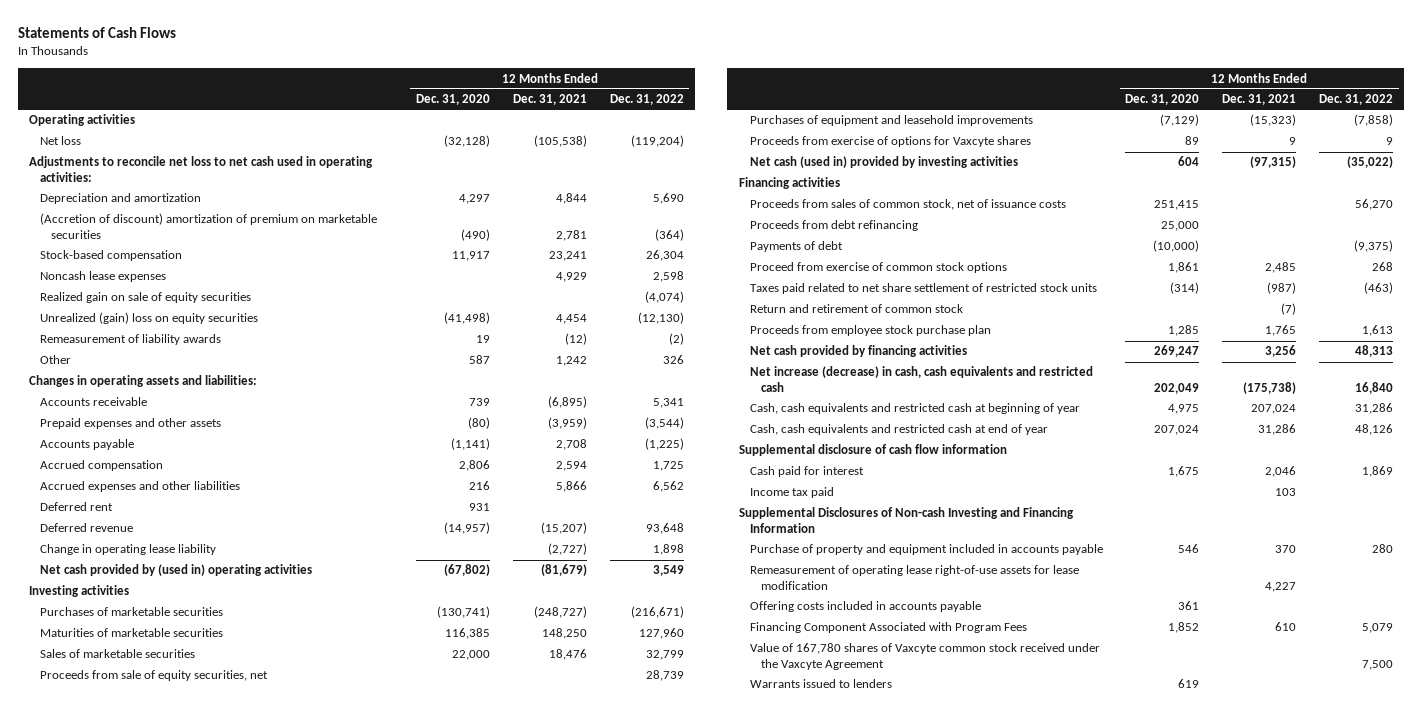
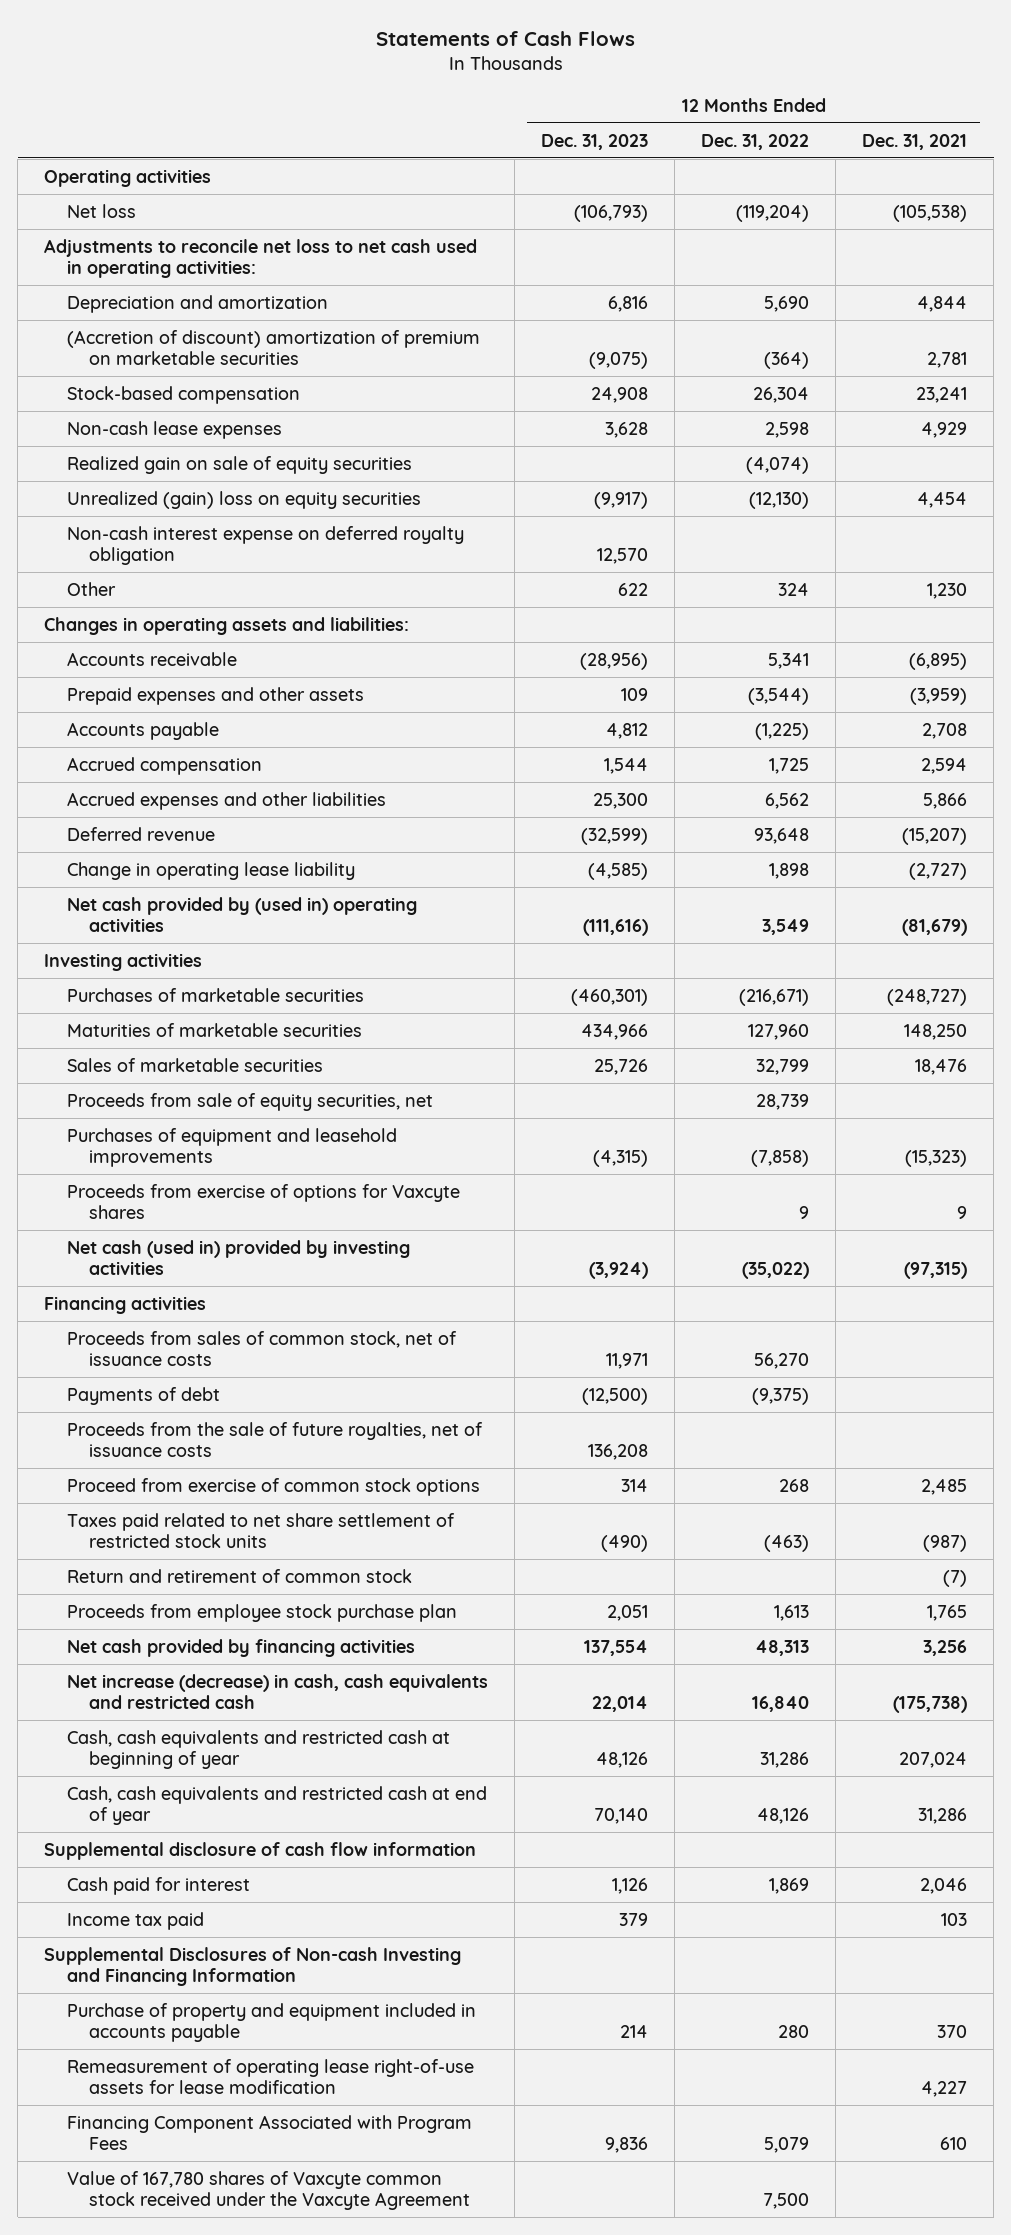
- | 12 Months Ended Dec. 31, 2020 | 12 Months Ended Dec. 31, 2021 | 12 Months Ended Dec. 31, 2022
+ | 12 Months Ended Dec. 31, 2023 | 12 Months Ended Dec. 31, 2022 | 12 Months Ended Dec. 31, 2021
- Noncash lease expenses | | 4,929 | 2,598
+ Non-cash lease expenses | 3,628 | 2,598 | 4,929
- Remeasurement of liability awards | 19 | (12) | (2)
- Other | 587 | 1,242 | 326
+ Non-cash interest expense on deferred royalty obligation | 12,570 | |
+ Other | 622 | 324 | 1,230
- Deferred rent | 931 | |
- Proceeds from debt refinancing | 25,000 | |
+ Proceeds from the sale of future royalties, net of issuance costs | 136,208 | |
- Offering costs included in accounts payable | 361 | |
- Warrants issued to lenders | 619 | |

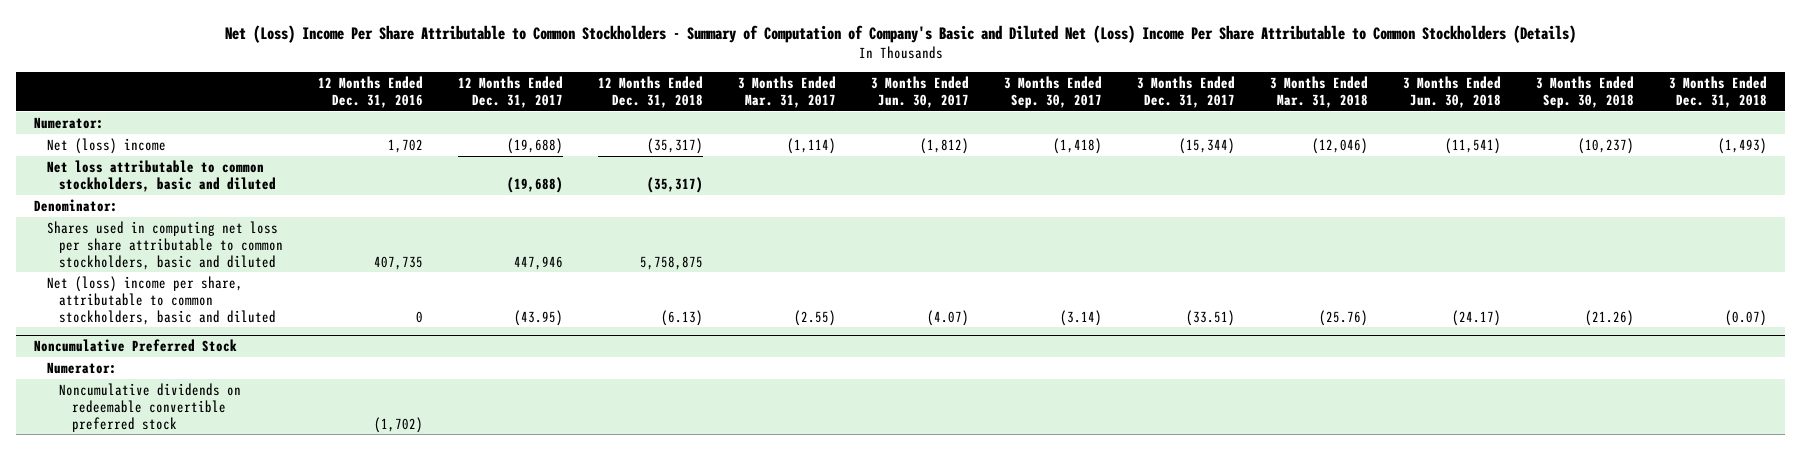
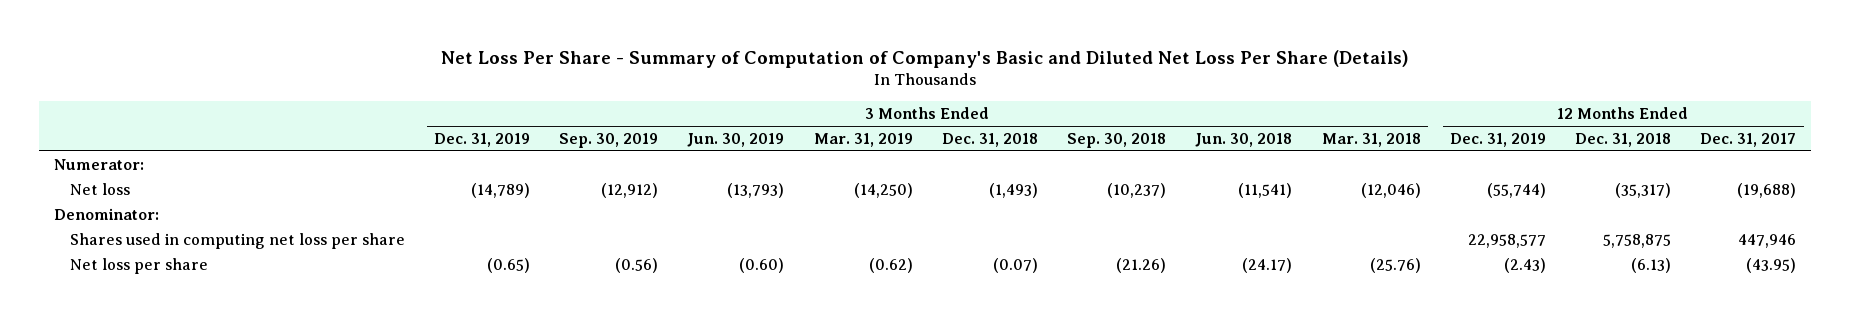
- Net (Loss) Income Per Share Attributable to Common Stockholders - Summary of Computation of Company's Basic and Diluted Net (Loss) Income Per Share Attributable to Common Stockholders (Details)
+ Net Loss Per Share - Summary of Computation of Company's Basic and Diluted Net Loss Per Share (Details)
- | 12 Months Ended Dec. 31, 2016 | 12 Months Ended Dec. 31, 2017 | 12 Months Ended Dec. 31, 2018 | 3 Months Ended Mar. 31, 2017 | 3 Months Ended Jun. 30, 2017 | 3 Months Ended Sep. 30, 2017 | 3 Months Ended Dec. 31, 2017 | 3 Months Ended Mar. 31, 2018 | 3 Months Ended Jun. 30, 2018 | 3 Months Ended Sep. 30, 2018 | 3 Months Ended Dec. 31, 2018
+ | 3 Months Ended Dec. 31, 2019 | 3 Months Ended Sep. 30, 2019 | 3 Months Ended Jun. 30, 2019 | 3 Months Ended Mar. 31, 2019 | 3 Months Ended Dec. 31, 2018 | 3 Months Ended Sep. 30, 2018 | 3 Months Ended Jun. 30, 2018 | 3 Months Ended Mar. 31, 2018 | 12 Months Ended Dec. 31, 2019 | 12 Months Ended Dec. 31, 2018 | 12 Months Ended Dec. 31, 2017
- Net (loss) income | 1,702 | (19,688) | (35,317) | (1,114) | (1,812) | (1,418) | (15,344) | (12,046) | (11,541) | (10,237) | (1,493)
- Net loss attributable to common stockholders, basic and diluted | | (19,688) | (35,317) | | | | | | | |
+ Net loss | (14,789) | (12,912) | (13,793) | (14,250) | (1,493) | (10,237) | (11,541) | (12,046) | (55,744) | (35,317) | (19,688)
- Shares used in computing net loss per share attributable to common stockholders, basic and diluted | 407,735 | 447,946 | 5,758,875 | | | | | | | |
- Net (loss) income per share, attributable to common stockholders, basic and diluted | 0 | (43.95) | (6.13) | (2.55) | (4.07) | (3.14) | (33.51) | (25.76) | (24.17) | (21.26) | (0.07)
- Noncumulative Preferred Stock
- Numerator:
- Noncumulative dividends on redeemable convertible preferred stock | (1,702) | | | | | | | | | |
+ Shares used in computing net loss per share | | | | | | | | | 22,958,577 | 5,758,875 | 447,946
+ Net loss per share | (0.65) | (0.56) | (0.60) | (0.62) | (0.07) | (21.26) | (24.17) | (25.76) | (2.43) | (6.13) | (43.95)

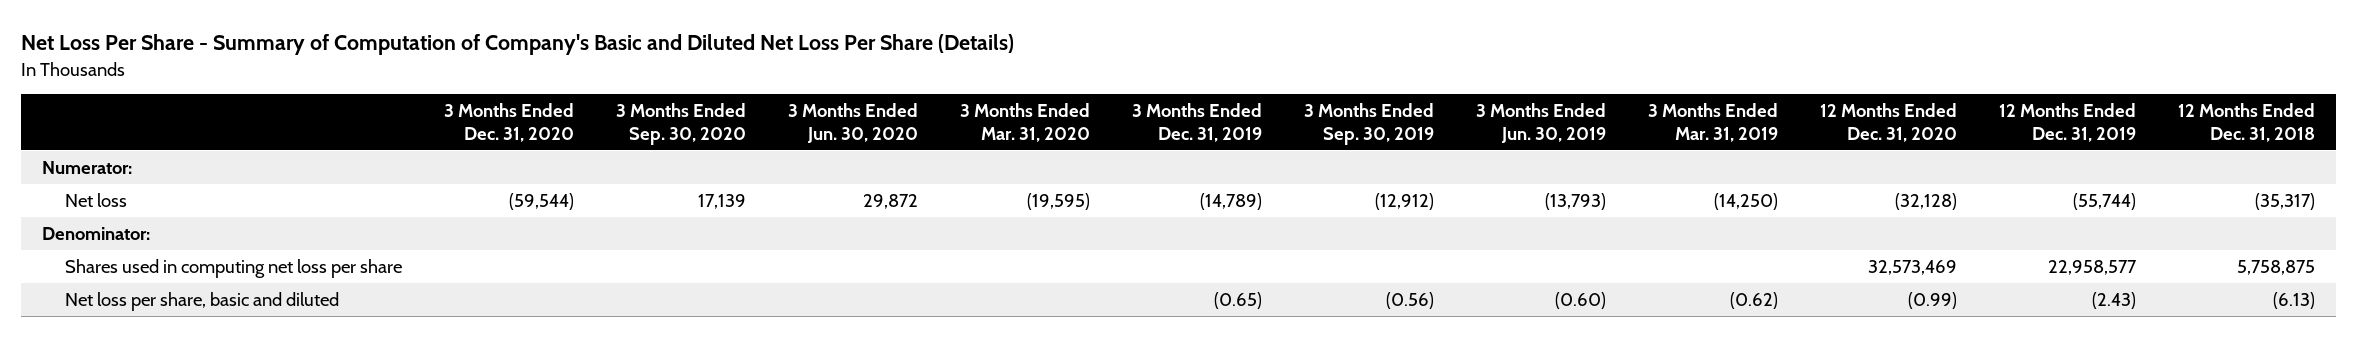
- | 3 Months Ended Dec. 31, 2019 | 3 Months Ended Sep. 30, 2019 | 3 Months Ended Jun. 30, 2019 | 3 Months Ended Mar. 31, 2019 | 3 Months Ended Dec. 31, 2018 | 3 Months Ended Sep. 30, 2018 | 3 Months Ended Jun. 30, 2018 | 3 Months Ended Mar. 31, 2018 | 12 Months Ended Dec. 31, 2019 | 12 Months Ended Dec. 31, 2018 | 12 Months Ended Dec. 31, 2017
+ | 3 Months Ended Dec. 31, 2020 | 3 Months Ended Sep. 30, 2020 | 3 Months Ended Jun. 30, 2020 | 3 Months Ended Mar. 31, 2020 | 3 Months Ended Dec. 31, 2019 | 3 Months Ended Sep. 30, 2019 | 3 Months Ended Jun. 30, 2019 | 3 Months Ended Mar. 31, 2019 | 12 Months Ended Dec. 31, 2020 | 12 Months Ended Dec. 31, 2019 | 12 Months Ended Dec. 31, 2018
- Net loss per share | (0.65) | (0.56) | (0.60) | (0.62) | (0.07) | (21.26) | (24.17) | (25.76) | (2.43) | (6.13) | (43.95)
+ Net loss per share, basic and diluted | | | | | (0.65) | (0.56) | (0.60) | (0.62) | (0.99) | (2.43) | (6.13)

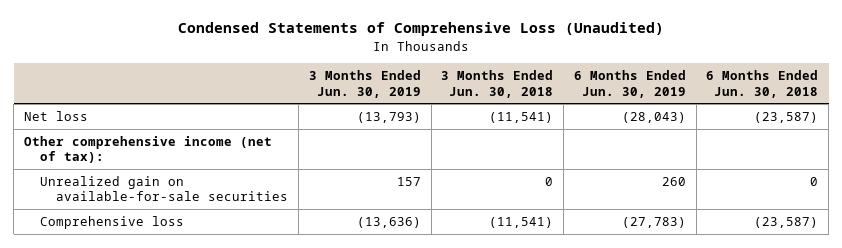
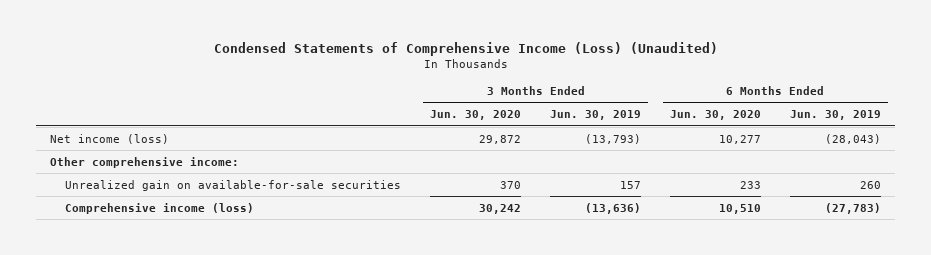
- Condensed Statements of Comprehensive Loss (Unaudited)
+ Condensed Statements of Comprehensive Income (Loss) (Unaudited)
- | 3 Months Ended Jun. 30, 2019 | 3 Months Ended Jun. 30, 2018 | 6 Months Ended Jun. 30, 2019 | 6 Months Ended Jun. 30, 2018
+ | 3 Months Ended Jun. 30, 2020 | 3 Months Ended Jun. 30, 2019 | 6 Months Ended Jun. 30, 2020 | 6 Months Ended Jun. 30, 2019
- Net loss | (13,793) | (11,541) | (28,043) | (23,587)
- Other comprehensive income (net of tax):
+ Net income (loss) | 29,872 | (13,793) | 10,277 | (28,043)
+ Other comprehensive income:
- Comprehensive loss | (13,636) | (11,541) | (27,783) | (23,587)
+ Comprehensive income (loss) | 30,242 | (13,636) | 10,510 | (27,783)

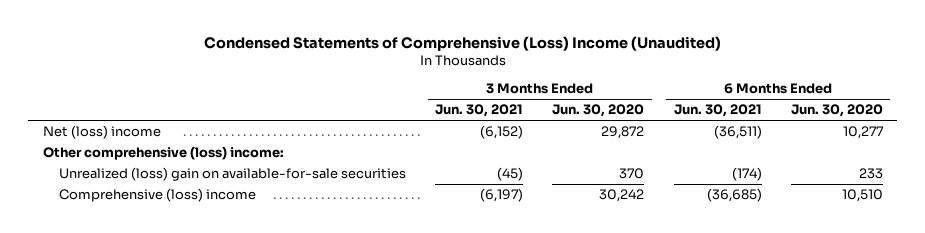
- Condensed Statements of Comprehensive Income (Loss) (Unaudited)
+ Condensed Statements of Comprehensive (Loss) Income (Unaudited)
- | 3 Months Ended Jun. 30, 2020 | 3 Months Ended Jun. 30, 2019 | 6 Months Ended Jun. 30, 2020 | 6 Months Ended Jun. 30, 2019
+ | 3 Months Ended Jun. 30, 2021 | 3 Months Ended Jun. 30, 2020 | 6 Months Ended Jun. 30, 2021 | 6 Months Ended Jun. 30, 2020
- Net income (loss) | 29,872 | (13,793) | 10,277 | (28,043)
- Other comprehensive income:
- Unrealized gain on available-for-sale securities | 370 | 157 | 233 | 260
- Comprehensive income (loss) | 30,242 | (13,636) | 10,510 | (27,783)
+ Net (loss) income | (6,152) | 29,872 | (36,511) | 10,277
+ Other comprehensive (loss) income:
+ Unrealized (loss) gain on available-for-sale securities | (45) | 370 | (174) | 233
+ Comprehensive (loss) income | (6,197) | 30,242 | (36,685) | 10,510

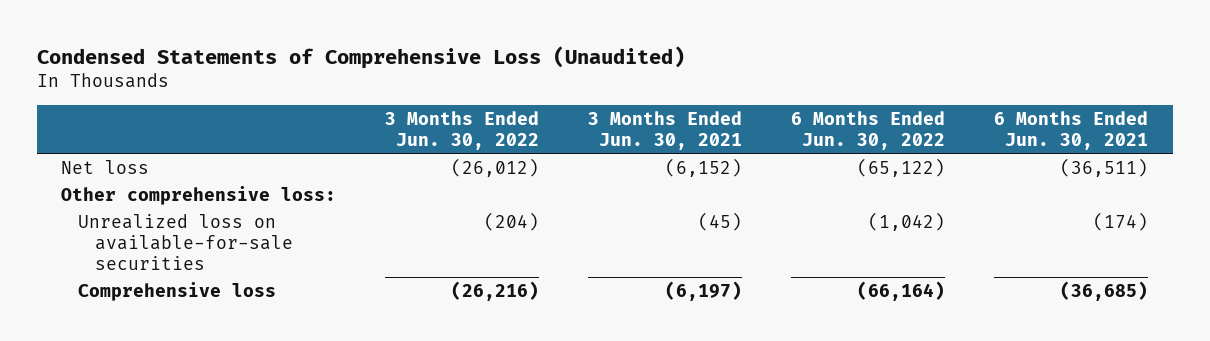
- Condensed Statements of Comprehensive (Loss) Income (Unaudited)
+ Condensed Statements of Comprehensive Loss (Unaudited)
- | 3 Months Ended Jun. 30, 2021 | 3 Months Ended Jun. 30, 2020 | 6 Months Ended Jun. 30, 2021 | 6 Months Ended Jun. 30, 2020
+ | 3 Months Ended Jun. 30, 2022 | 3 Months Ended Jun. 30, 2021 | 6 Months Ended Jun. 30, 2022 | 6 Months Ended Jun. 30, 2021
- Net (loss) income | (6,152) | 29,872 | (36,511) | 10,277
- Other comprehensive (loss) income:
- Unrealized (loss) gain on available-for-sale securities | (45) | 370 | (174) | 233
- Comprehensive (loss) income | (6,197) | 30,242 | (36,685) | 10,510
+ Net loss | (26,012) | (6,152) | (65,122) | (36,511)
+ Other comprehensive loss:
+ Unrealized loss on available-for-sale securities | (204) | (45) | (1,042) | (174)
+ Comprehensive loss | (26,216) | (6,197) | (66,164) | (36,685)

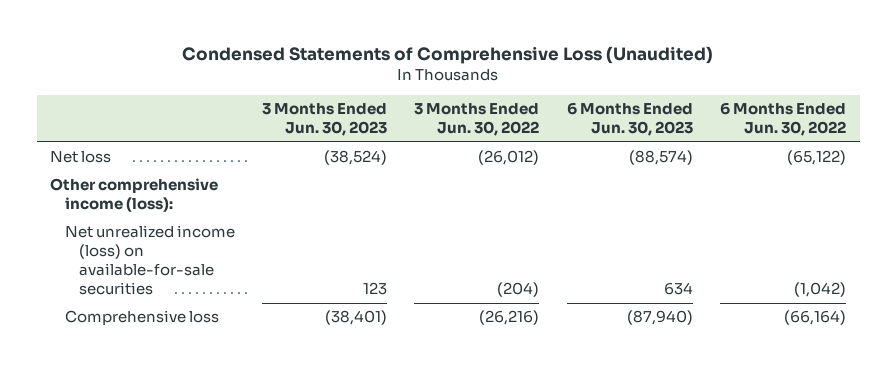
- | 3 Months Ended Jun. 30, 2022 | 3 Months Ended Jun. 30, 2021 | 6 Months Ended Jun. 30, 2022 | 6 Months Ended Jun. 30, 2021
+ | 3 Months Ended Jun. 30, 2023 | 3 Months Ended Jun. 30, 2022 | 6 Months Ended Jun. 30, 2023 | 6 Months Ended Jun. 30, 2022
- Other comprehensive loss:
- Unrealized loss on available-for-sale securities | (204) | (45) | (1,042) | (174)
+ Other comprehensive income (loss):
+ Net unrealized income (loss) on available-for-sale securities | 123 | (204) | 634 | (1,042)

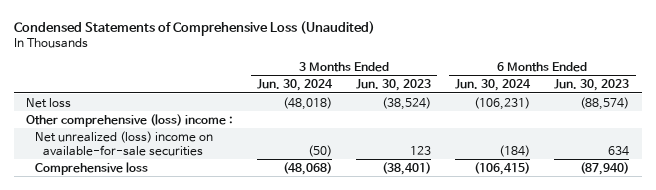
- | 3 Months Ended Jun. 30, 2023 | 3 Months Ended Jun. 30, 2022 | 6 Months Ended Jun. 30, 2023 | 6 Months Ended Jun. 30, 2022
+ | 3 Months Ended Jun. 30, 2024 | 3 Months Ended Jun. 30, 2023 | 6 Months Ended Jun. 30, 2024 | 6 Months Ended Jun. 30, 2023
- Other comprehensive income (loss):
- Net unrealized income (loss) on available-for-sale securities | 123 | (204) | 634 | (1,042)
+ Other comprehensive (loss) income :
+ Net unrealized (loss) income on available-for-sale securities | (50) | 123 | (184) | 634

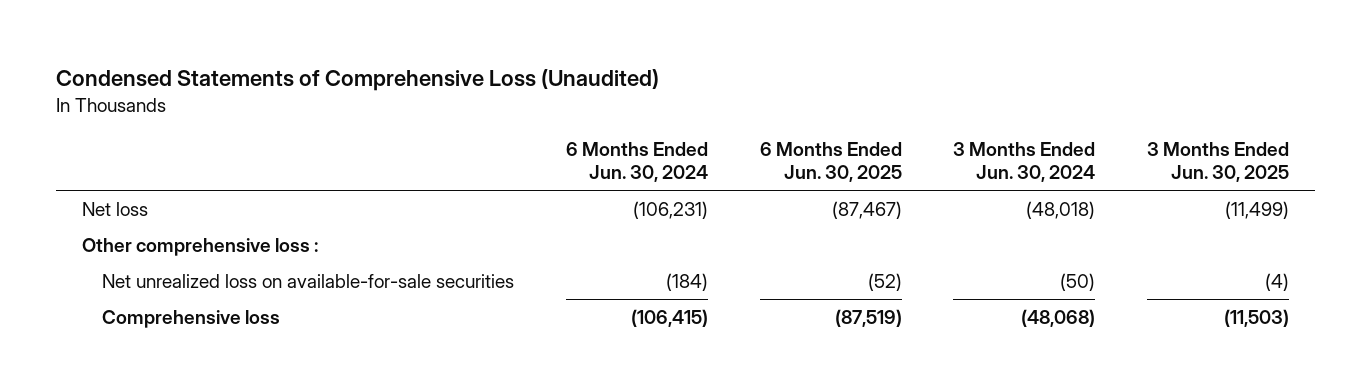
- | 3 Months Ended Jun. 30, 2024 | 3 Months Ended Jun. 30, 2023 | 6 Months Ended Jun. 30, 2024 | 6 Months Ended Jun. 30, 2023
+ | 6 Months Ended Jun. 30, 2024 | 6 Months Ended Jun. 30, 2025 | 3 Months Ended Jun. 30, 2024 | 3 Months Ended Jun. 30, 2025
- Other comprehensive (loss) income :
- Net unrealized (loss) income on available-for-sale securities | (50) | 123 | (184) | 634
+ Other comprehensive loss :
+ Net unrealized loss on available-for-sale securities | (184) | (52) | (50) | (4)

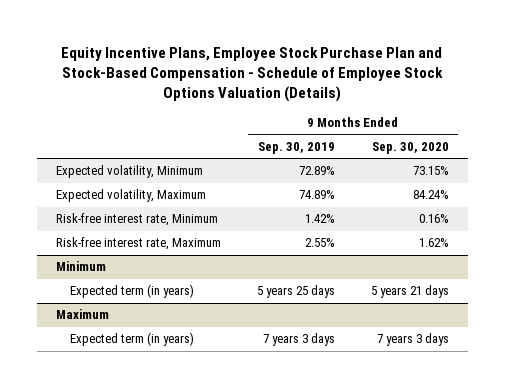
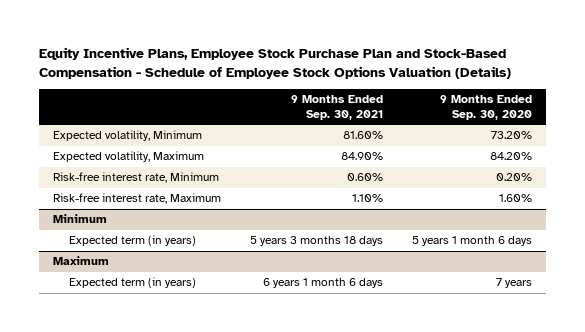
- | 9 Months Ended Sep. 30, 2019 | 9 Months Ended Sep. 30, 2020
+ | 9 Months Ended Sep. 30, 2021 | 9 Months Ended Sep. 30, 2020
- Expected volatility, Minimum | 72.89% | 73.15%
- Expected volatility, Maximum | 74.89% | 84.24%
- Risk-free interest rate, Minimum | 1.42% | 0.16%
- Risk-free interest rate, Maximum | 2.55% | 1.62%
+ Expected volatility, Minimum | 81.60% | 73.20%
+ Expected volatility, Maximum | 84.90% | 84.20%
+ Risk-free interest rate, Minimum | 0.60% | 0.20%
+ Risk-free interest rate, Maximum | 1.10% | 1.60%
@ Minimum
- Expected term (in years) | 5 years 25 days | 5 years 21 days
+ Expected term (in years) | 5 years 3 months 18 days | 5 years 1 month 6 days
@ Maximum
- Expected term (in years) | 7 years 3 days | 7 years 3 days
+ Expected term (in years) | 6 years 1 month 6 days | 7 years

